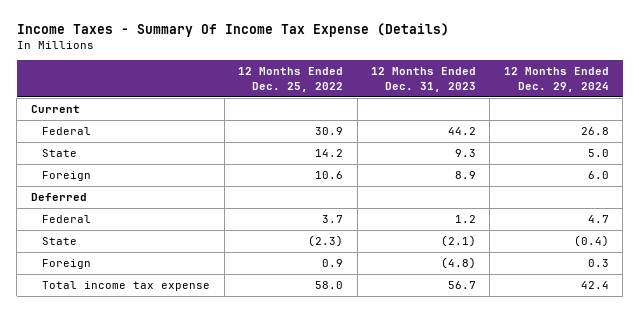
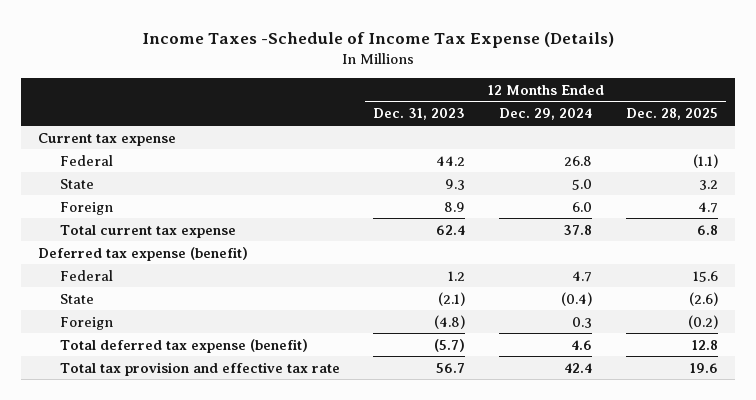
- Income Taxes - Summary Of Income Tax Expense (Details)
+ Income Taxes -Schedule of Income Tax Expense (Details)
- | 12 Months Ended Dec. 25, 2022 | 12 Months Ended Dec. 31, 2023 | 12 Months Ended Dec. 29, 2024
+ | 12 Months Ended Dec. 31, 2023 | 12 Months Ended Dec. 29, 2024 | 12 Months Ended Dec. 28, 2025
- Current
+ Current tax expense
- Deferred
+ Total current tax expense | 62.4 | 37.8 | 6.8
+ Deferred tax expense (benefit)
- Total income tax expense | 58.0 | 56.7 | 42.4
+ Total deferred tax expense (benefit) | (5.7) | 4.6 | 12.8
+ Total tax provision and effective tax rate | 56.7 | 42.4 | 19.6

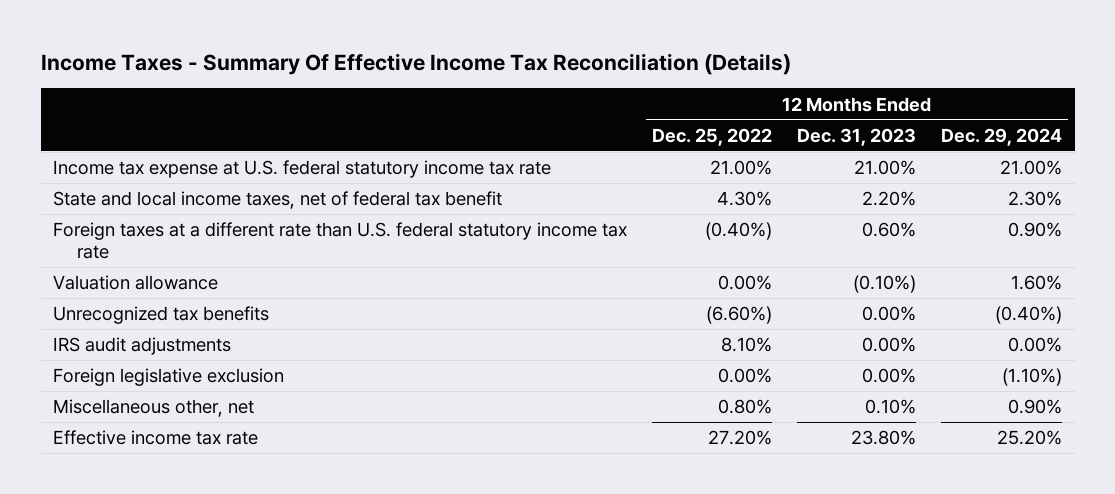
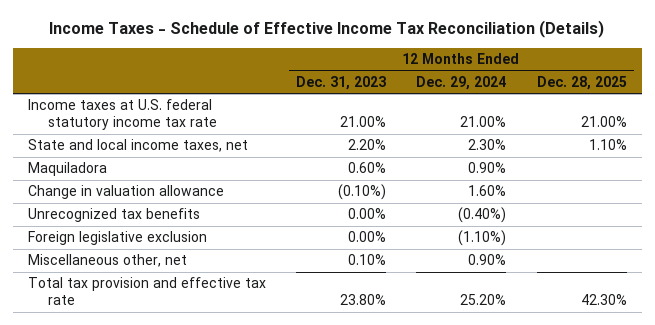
- Income Taxes - Summary Of Effective Income Tax Reconciliation (Details)
+ Income Taxes - Schedule of Effective Income Tax Reconciliation (Details)
- | 12 Months Ended Dec. 25, 2022 | 12 Months Ended Dec. 31, 2023 | 12 Months Ended Dec. 29, 2024
+ | 12 Months Ended Dec. 31, 2023 | 12 Months Ended Dec. 29, 2024 | 12 Months Ended Dec. 28, 2025
- Income tax expense at U.S. federal statutory income tax rate | 21.00% | 21.00% | 21.00%
- State and local income taxes, net of federal tax benefit | 4.30% | 2.20% | 2.30%
- Foreign taxes at a different rate than U.S. federal statutory income tax rate | (0.40%) | 0.60% | 0.90%
- Valuation allowance | 0.00% | (0.10%) | 1.60%
+ Income taxes at U.S. federal statutory income tax rate | 21.00% | 21.00% | 21.00%
+ State and local income taxes, net | 2.20% | 2.30% | 1.10%
+ Maquiladora | 0.60% | 0.90% |
+ Change in valuation allowance | (0.10%) | 1.60% |
- IRS audit adjustments | 8.10% | 0.00% | 0.00%
- Effective income tax rate | 27.20% | 23.80% | 25.20%
+ Total tax provision and effective tax rate | 23.80% | 25.20% | 42.30%

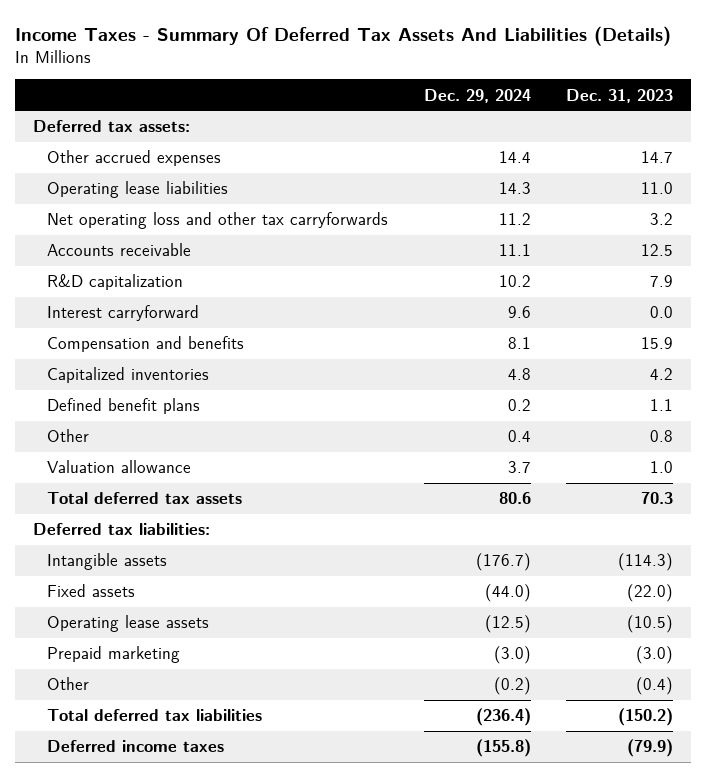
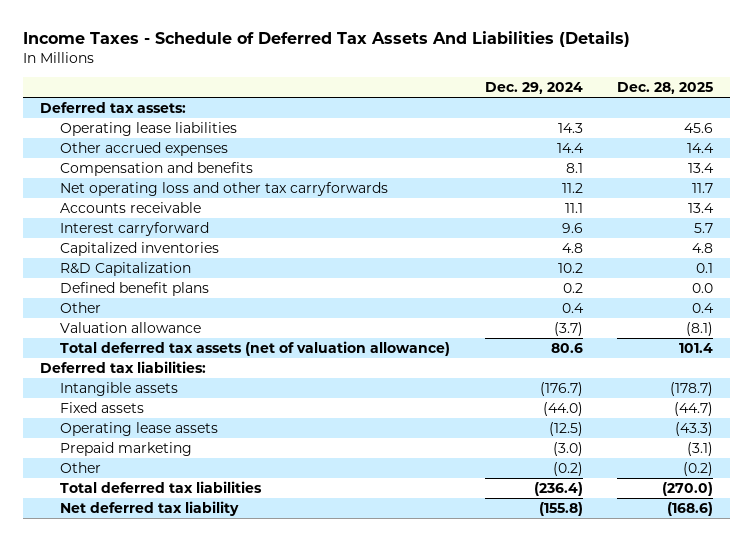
- Income Taxes - Summary Of Deferred Tax Assets And Liabilities (Details)
+ Income Taxes - Schedule of Deferred Tax Assets And Liabilities (Details)
- | Dec. 29, 2024 | Dec. 31, 2023
+ | Dec. 29, 2024 | Dec. 28, 2025
moved down: Other accrued expenses | 14.4 | 14.4
moved up: Compensation and benefits | 8.1 | 13.4
- R&D capitalization | 10.2 | 7.9
+ R&D Capitalization | 10.2 | 0.1
- Valuation allowance | 3.7 | 1.0
- Total deferred tax assets | 80.6 | 70.3
+ Valuation allowance | (3.7) | (8.1)
+ Total deferred tax assets (net of valuation allowance) | 80.6 | 101.4
- Deferred income taxes | (155.8) | (79.9)
+ Net deferred tax liability | (155.8) | (168.6)

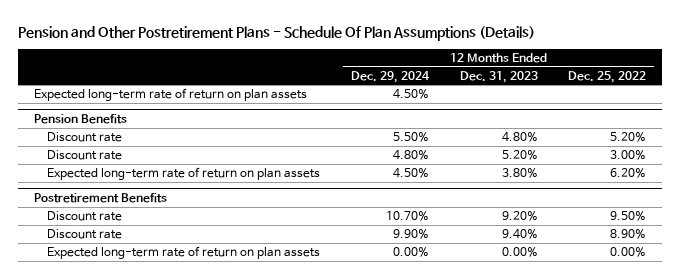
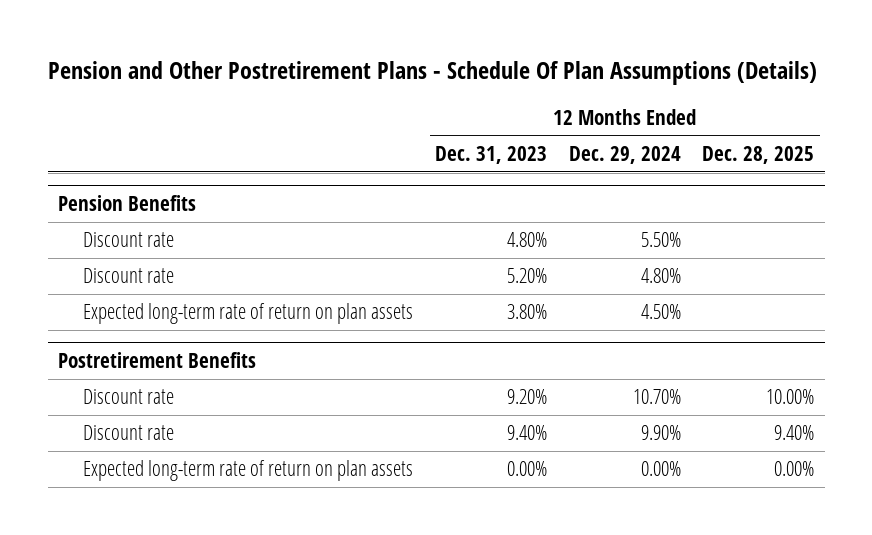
- | 12 Months Ended Dec. 29, 2024 | 12 Months Ended Dec. 31, 2023 | 12 Months Ended Dec. 25, 2022
+ | 12 Months Ended Dec. 31, 2023 | 12 Months Ended Dec. 29, 2024 | 12 Months Ended Dec. 28, 2025
- Expected long-term rate of return on plan assets | 4.50% | |

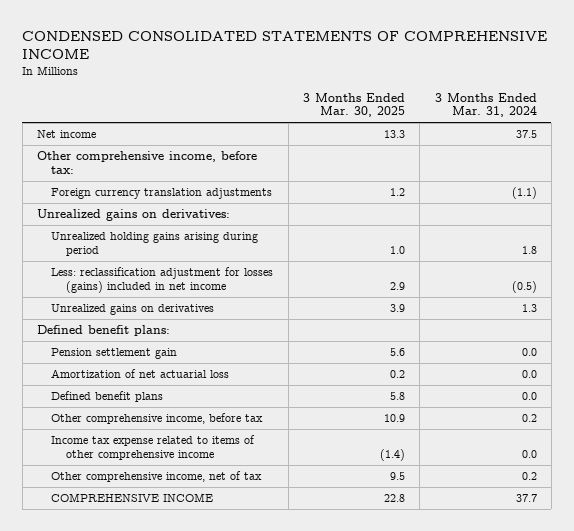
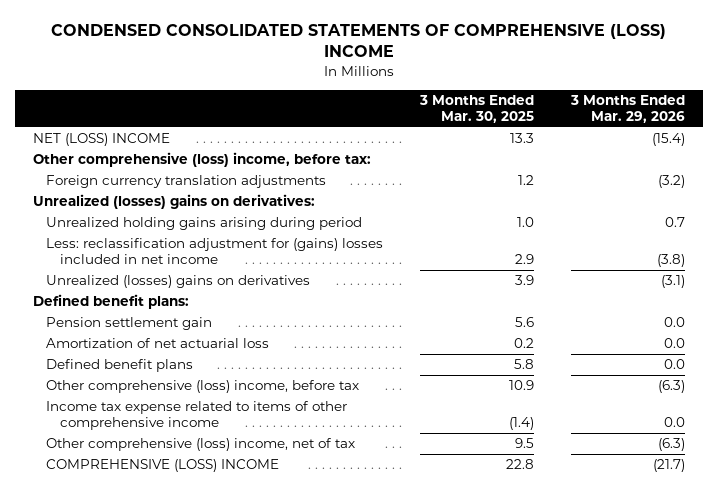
- CONDENSED CONSOLIDATED STATEMENTS OF COMPREHENSIVE INCOME
+ CONDENSED CONSOLIDATED STATEMENTS OF COMPREHENSIVE (LOSS) INCOME
- | 3 Months Ended Mar. 30, 2025 | 3 Months Ended Mar. 31, 2024
+ | 3 Months Ended Mar. 30, 2025 | 3 Months Ended Mar. 29, 2026
- Net income | 13.3 | 37.5
- Other comprehensive income, before tax:
+ NET (LOSS) INCOME | 13.3 | (15.4)
+ Other comprehensive (loss) income, before tax:
- Unrealized gains on derivatives:
+ Unrealized (losses) gains on derivatives:
- Less: reclassification adjustment for losses (gains) included in net income | 2.9 | (0.5)
- Unrealized gains on derivatives | 3.9 | 1.3
+ Less: reclassification adjustment for (gains) losses included in net income | 2.9 | (3.8)
+ Unrealized (losses) gains on derivatives | 3.9 | (3.1)
- Other comprehensive income, before tax | 10.9 | 0.2
+ Other comprehensive (loss) income, before tax | 10.9 | (6.3)
- Other comprehensive income, net of tax | 9.5 | 0.2
- COMPREHENSIVE INCOME | 22.8 | 37.7
+ Other comprehensive (loss) income, net of tax | 9.5 | (6.3)
+ COMPREHENSIVE (LOSS) INCOME | 22.8 | (21.7)

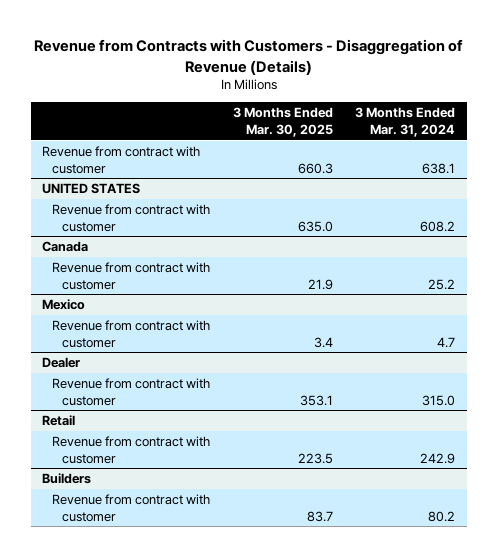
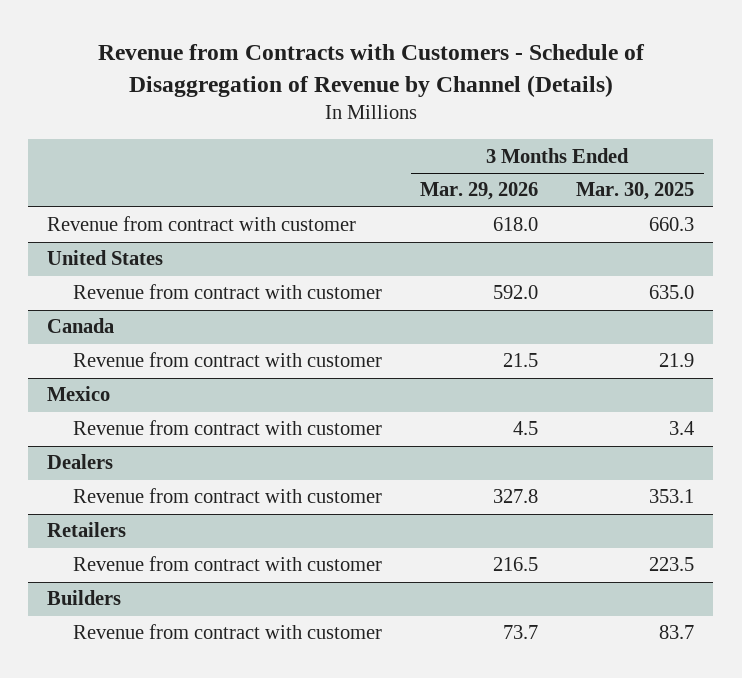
- Revenue from Contracts with Customers - Disaggregation of Revenue (Details)
+ Revenue from Contracts with Customers - Schedule of Disaggregation of Revenue by Channel (Details)
- | 3 Months Ended Mar. 30, 2025 | 3 Months Ended Mar. 31, 2024
+ | 3 Months Ended Mar. 29, 2026 | 3 Months Ended Mar. 30, 2025
- UNITED STATES
+ United States
- Dealer
+ Dealers
- Retail
+ Retailers

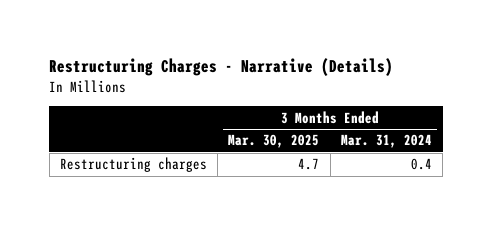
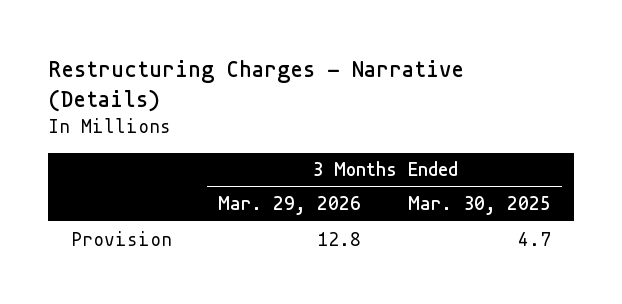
- | 3 Months Ended Mar. 30, 2025 | 3 Months Ended Mar. 31, 2024
+ | 3 Months Ended Mar. 29, 2026 | 3 Months Ended Mar. 30, 2025
- Restructuring charges | 4.7 | 0.4
+ Provision | 12.8 | 4.7

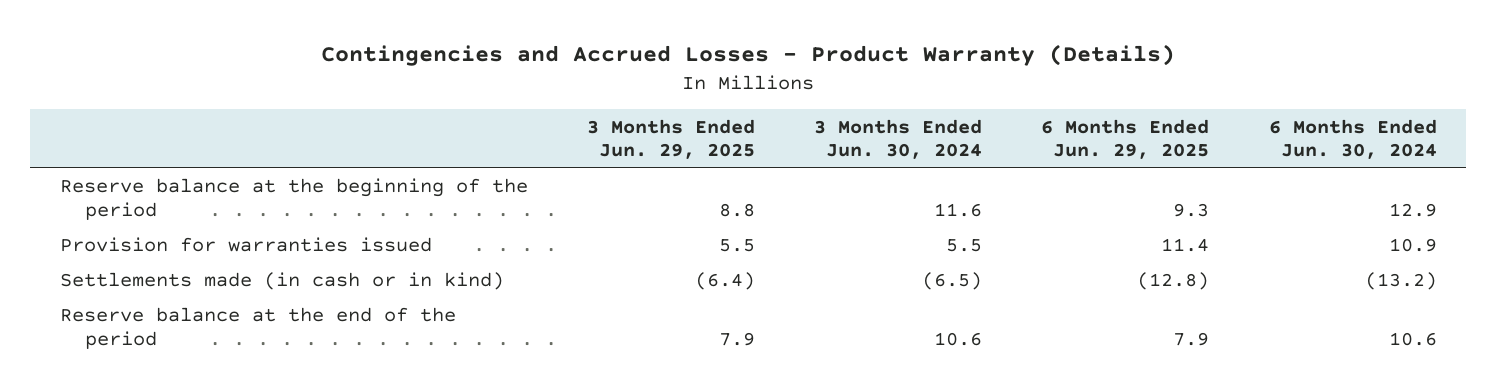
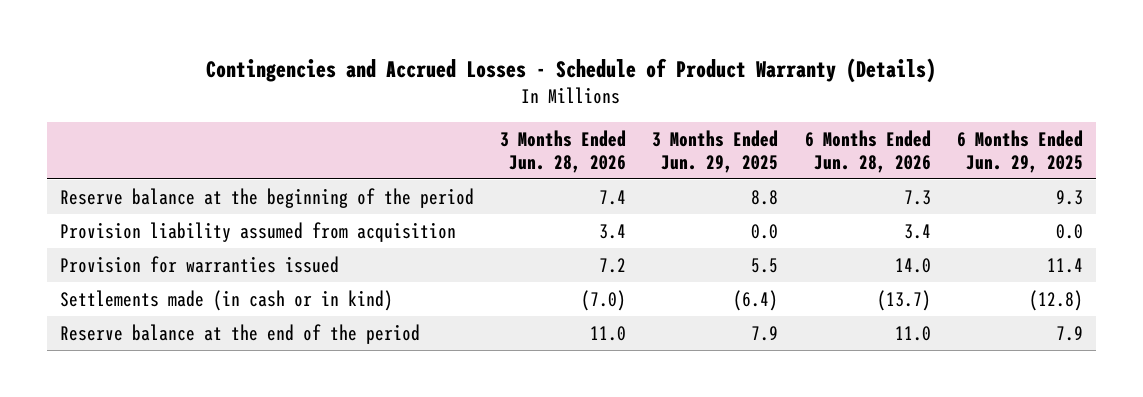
- Contingencies and Accrued Losses - Product Warranty (Details)
+ Contingencies and Accrued Losses - Schedule of Product Warranty (Details)
- | 3 Months Ended Jun. 29, 2025 | 3 Months Ended Jun. 30, 2024 | 6 Months Ended Jun. 29, 2025 | 6 Months Ended Jun. 30, 2024
+ | 3 Months Ended Jun. 28, 2026 | 3 Months Ended Jun. 29, 2025 | 6 Months Ended Jun. 28, 2026 | 6 Months Ended Jun. 29, 2025
+ Provision liability assumed from acquisition | 3.4 | 0.0 | 3.4 | 0.0

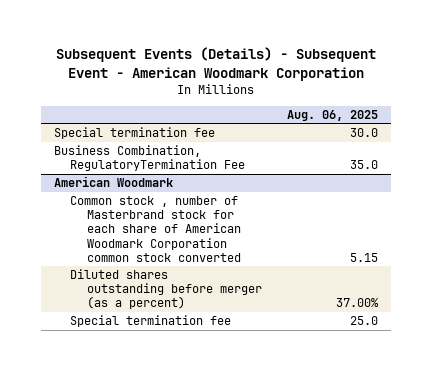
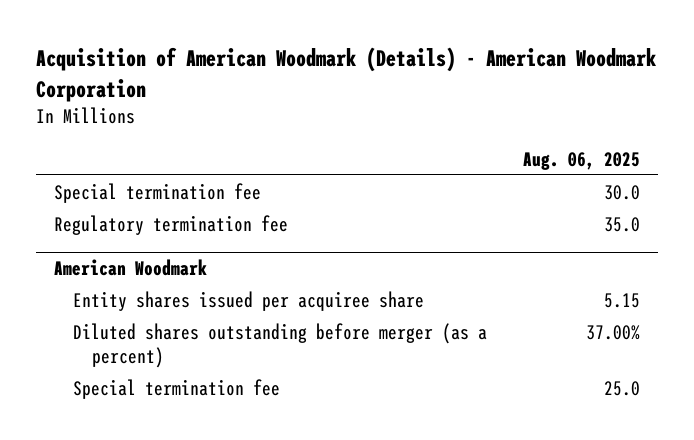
- Subsequent Events (Details) - Subsequent Event - American Woodmark Corporation
+ Acquisition of American Woodmark (Details) - American Woodmark Corporation
- Business Combination, RegulatoryTermination Fee | 35.0
+ Regulatory termination fee | 35.0
@ American Woodmark
- Common stock , number of Masterbrand stock for each share of American Woodmark Corporation common stock converted | 5.15
+ Entity shares issued per acquiree share | 5.15

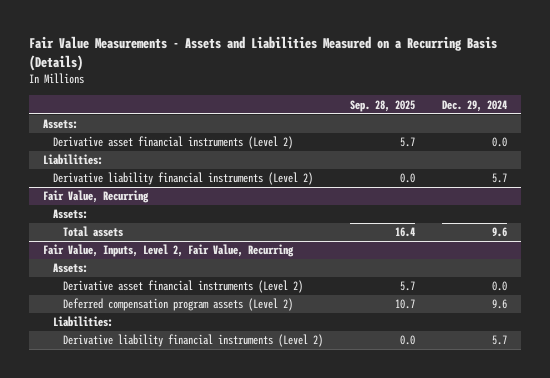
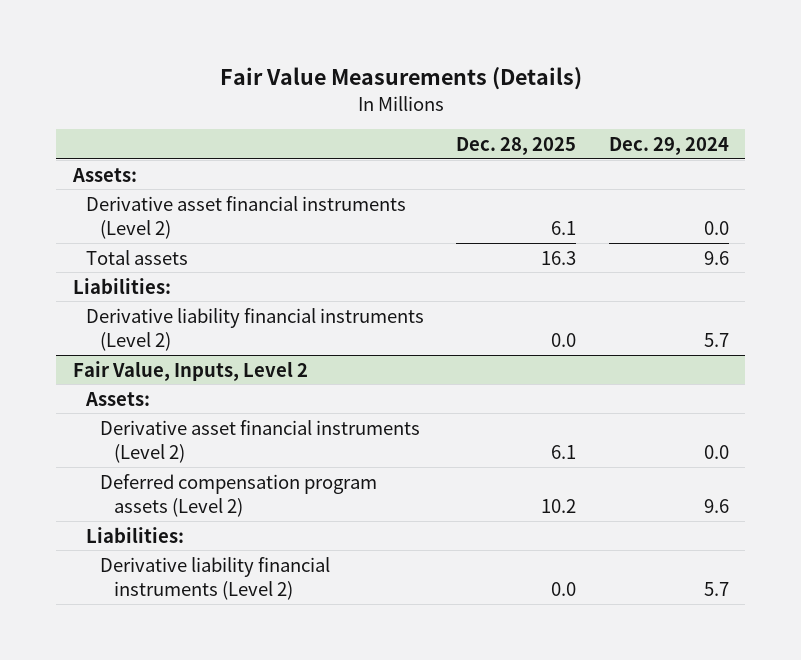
- Fair Value Measurements - Assets and Liabilities Measured on a Recurring Basis (Details)
+ Fair Value Measurements (Details)
- | Sep. 28, 2025 | Dec. 29, 2024
+ | Dec. 28, 2025 | Dec. 29, 2024
+ Total assets | 16.3 | 9.6
- Fair Value, Recurring
- Assets:
- Total assets | 16.4 | 9.6
- Fair Value, Inputs, Level 2, Fair Value, Recurring
+ Fair Value, Inputs, Level 2

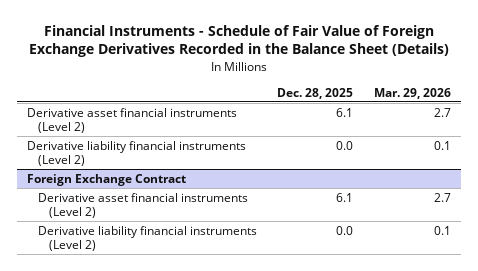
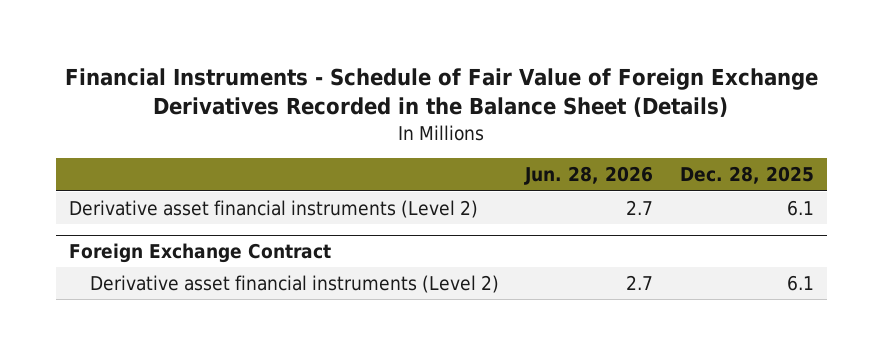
- | Dec. 28, 2025 | Mar. 29, 2026
+ | Jun. 28, 2026 | Dec. 28, 2025
- Derivative liability financial instruments (Level 2) | 0.0 | 0.1
@ Foreign Exchange Contract
- Derivative liability financial instruments (Level 2) | 0.0 | 0.1

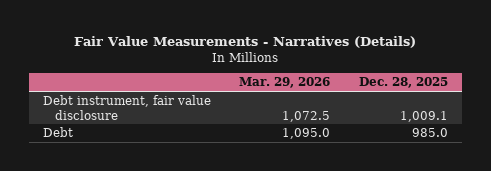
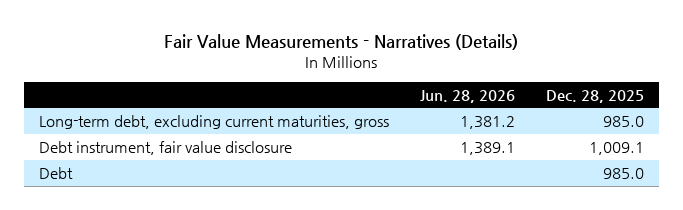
- | Mar. 29, 2026 | Dec. 28, 2025
+ | Jun. 28, 2026 | Dec. 28, 2025
+ Long-term debt, excluding current maturities, gross | 1,381.2 | 985.0

